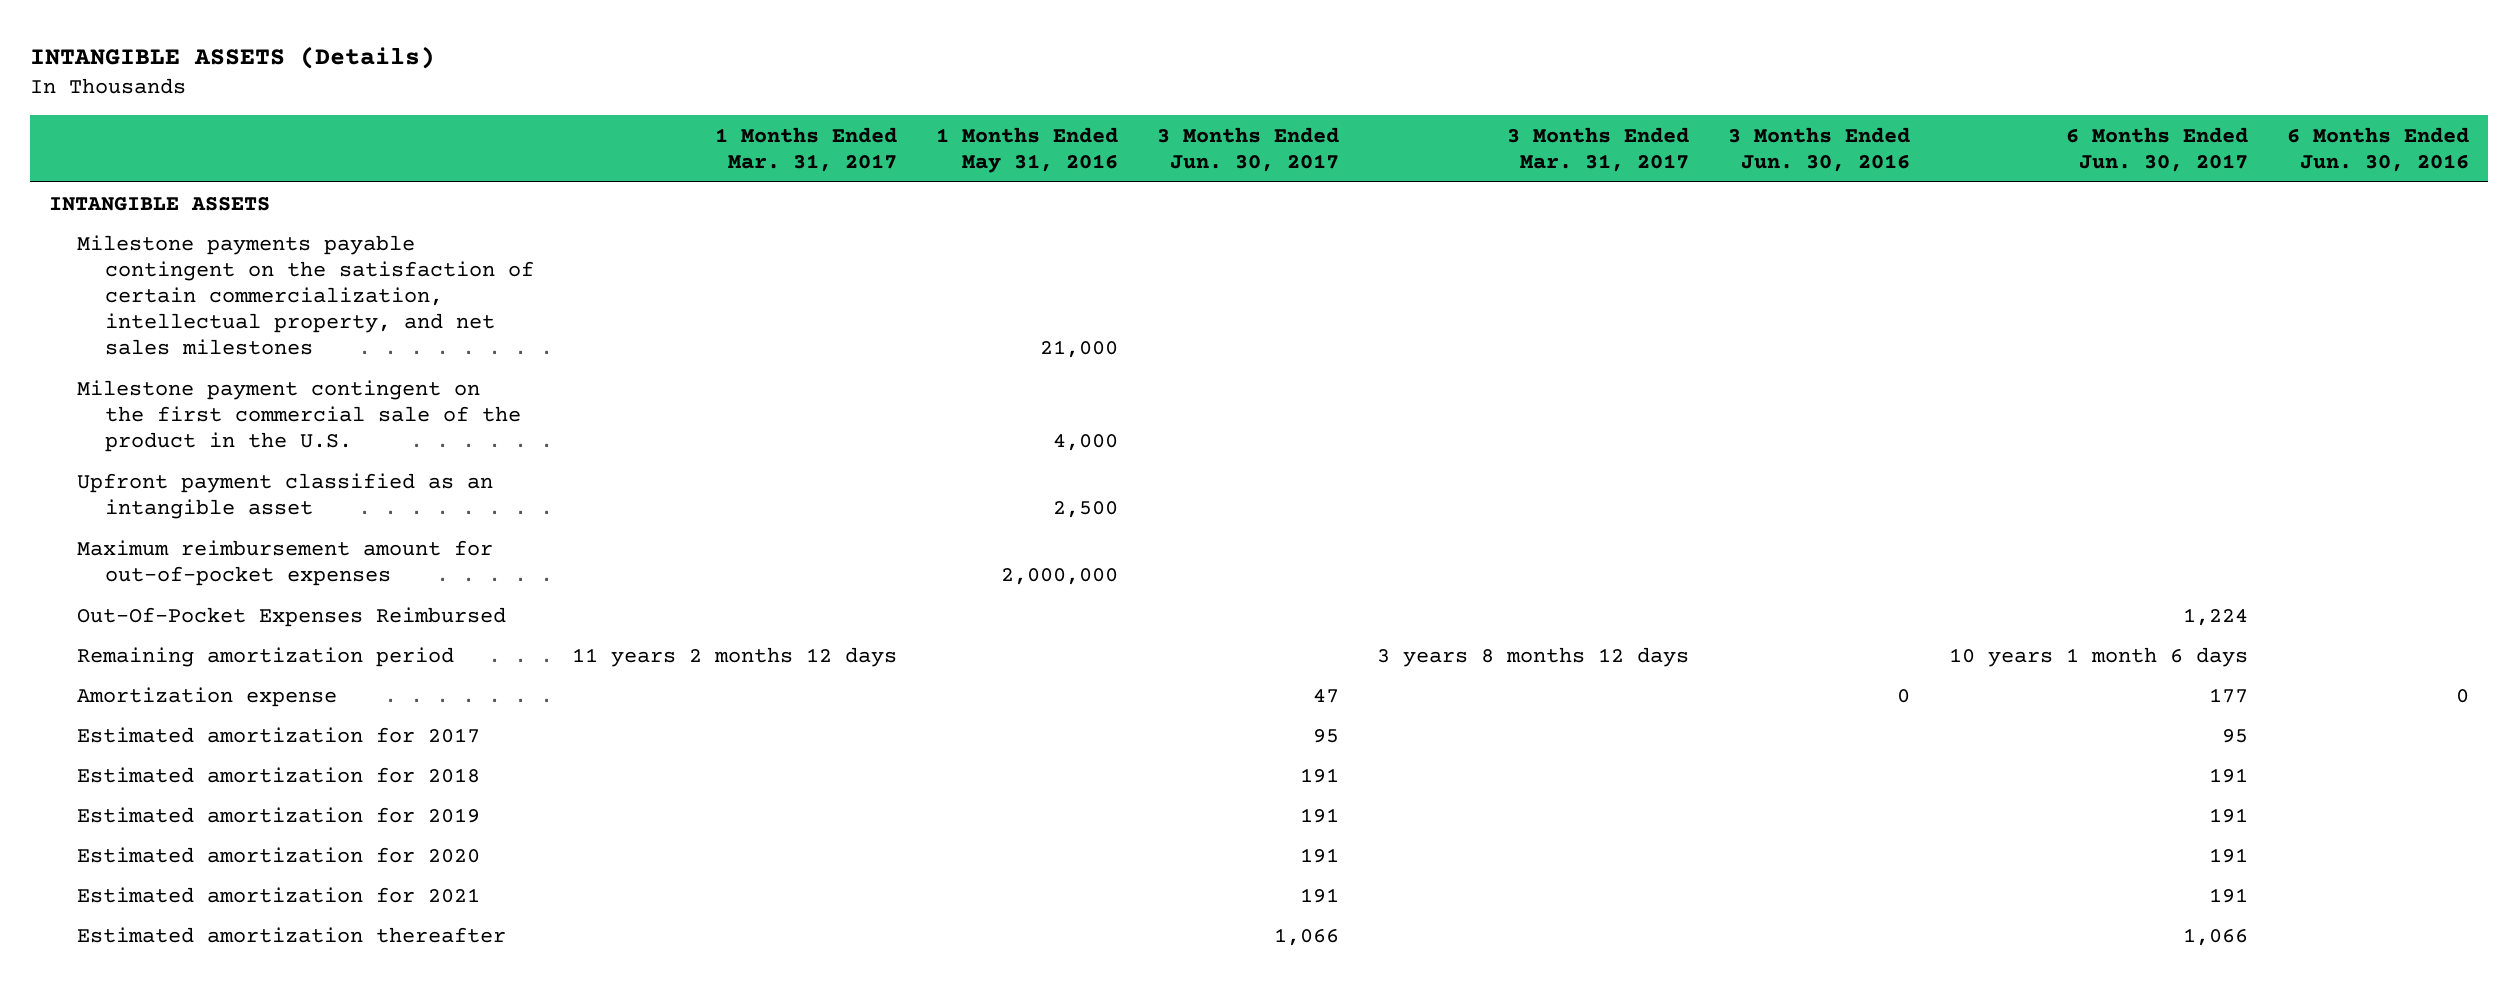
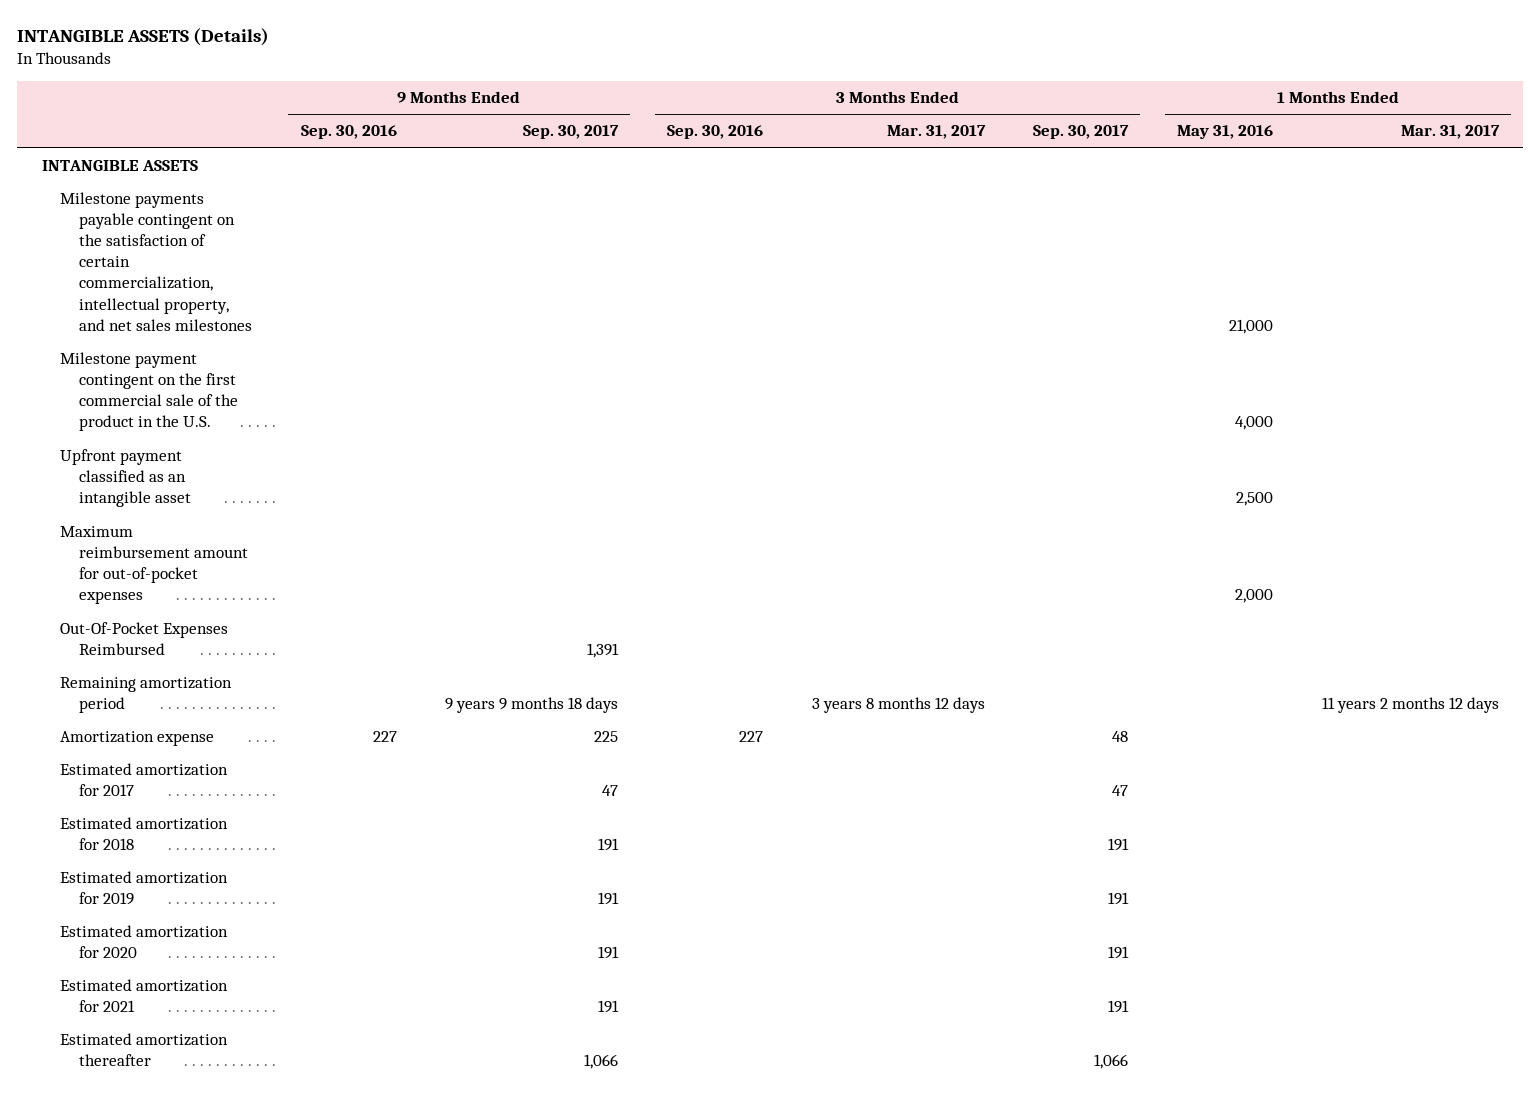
- | 1 Months Ended Mar. 31, 2017 | 1 Months Ended May 31, 2016 | 3 Months Ended Jun. 30, 2017 | 3 Months Ended Mar. 31, 2017 | 3 Months Ended Jun. 30, 2016 | 6 Months Ended Jun. 30, 2017 | 6 Months Ended Jun. 30, 2016
+ | 9 Months Ended Sep. 30, 2016 | 9 Months Ended Sep. 30, 2017 | 3 Months Ended Sep. 30, 2016 | 3 Months Ended Mar. 31, 2017 | 3 Months Ended Sep. 30, 2017 | 1 Months Ended May 31, 2016 | 1 Months Ended Mar. 31, 2017
- Maximum reimbursement amount for out-of-pocket expenses | | 2,000,000 | | | | |
+ Maximum reimbursement amount for out-of-pocket expenses | | | | | | 2,000 |

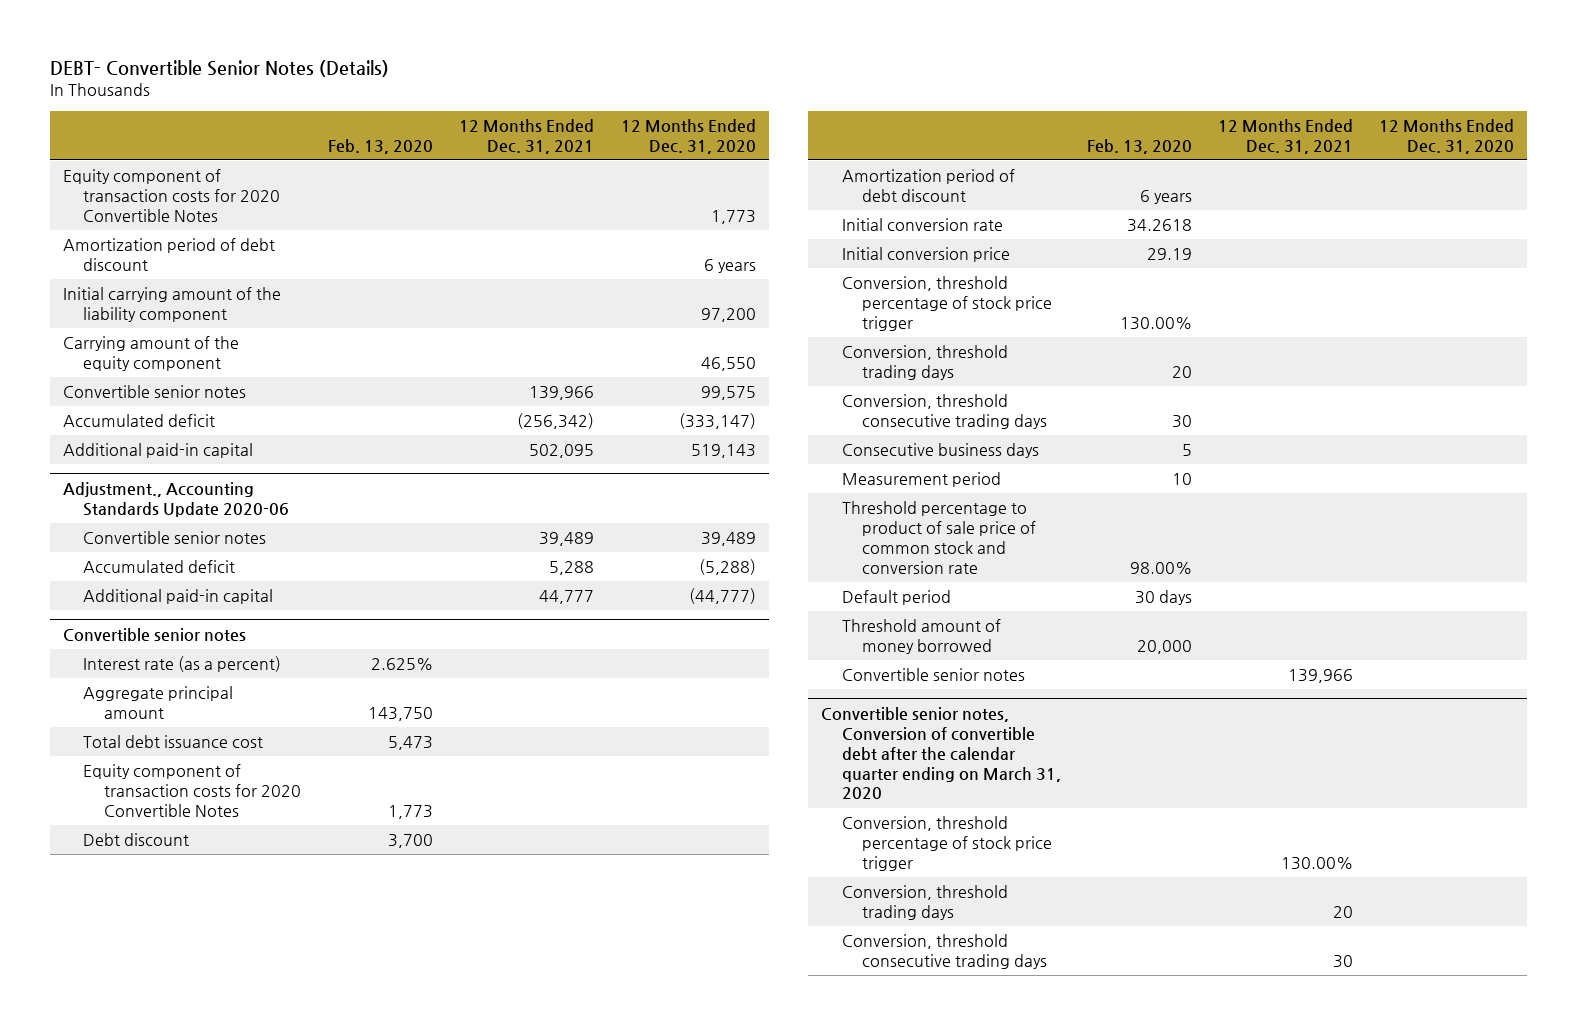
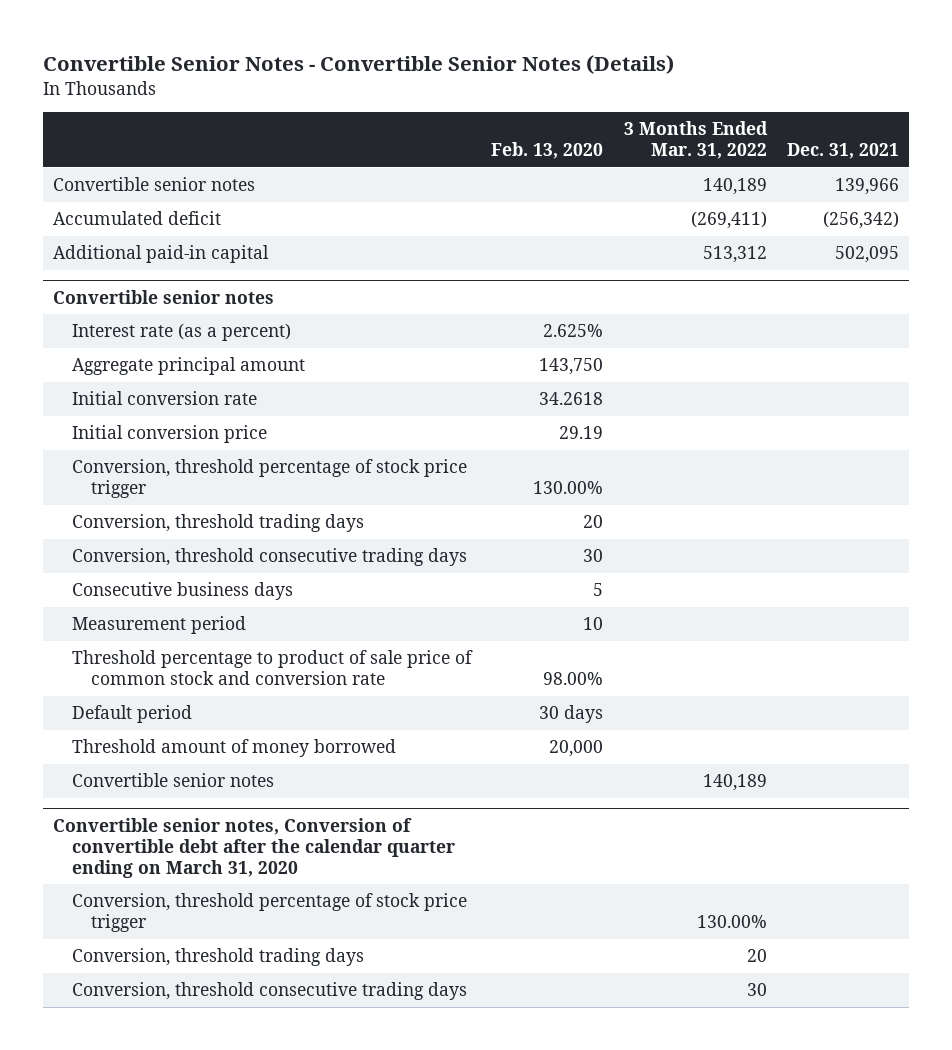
- DEBT- Convertible Senior Notes (Details)
+ Convertible Senior Notes - Convertible Senior Notes (Details)
- | Feb. 13, 2020 | 12 Months Ended Dec. 31, 2021 | 12 Months Ended Dec. 31, 2020
+ | Feb. 13, 2020 | 3 Months Ended Mar. 31, 2022 | Dec. 31, 2021
- Equity component of transaction costs for 2020 Convertible Notes | | | 1,773
- Amortization period of debt discount | | | 6 years
- Initial carrying amount of the liability component | | | 97,200
- Carrying amount of the equity component | | | 46,550
- Adjustment., Accounting Standards Update 2020-06
- Convertible senior notes | | 39,489 | 39,489
- Accumulated deficit | | 5,288 | (5,288)
- Additional paid-in capital | | 44,777 | (44,777)
@ Convertible senior notes
- Total debt issuance cost | 5,473 | |
- Equity component of transaction costs for 2020 Convertible Notes | 1,773 | |
- Debt discount | 3,700 | |
- Amortization period of debt discount | 6 years | |

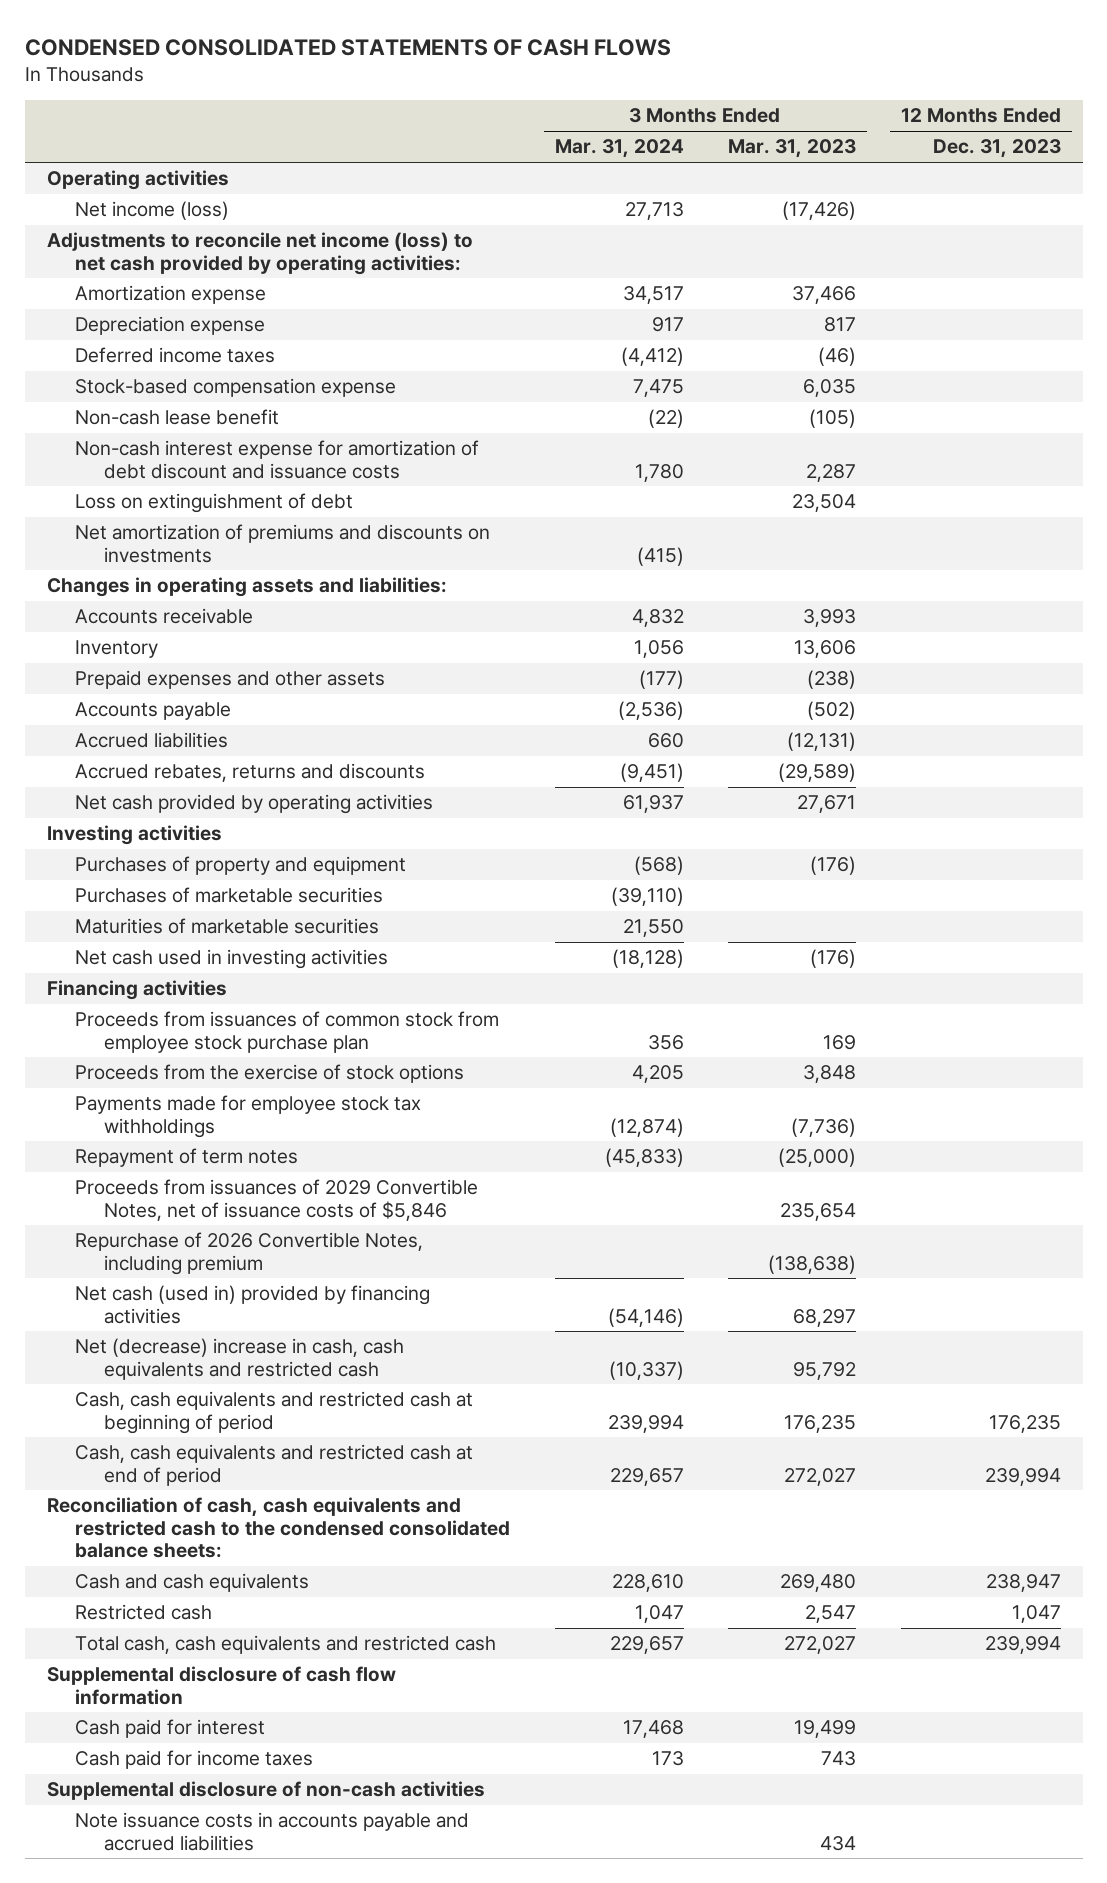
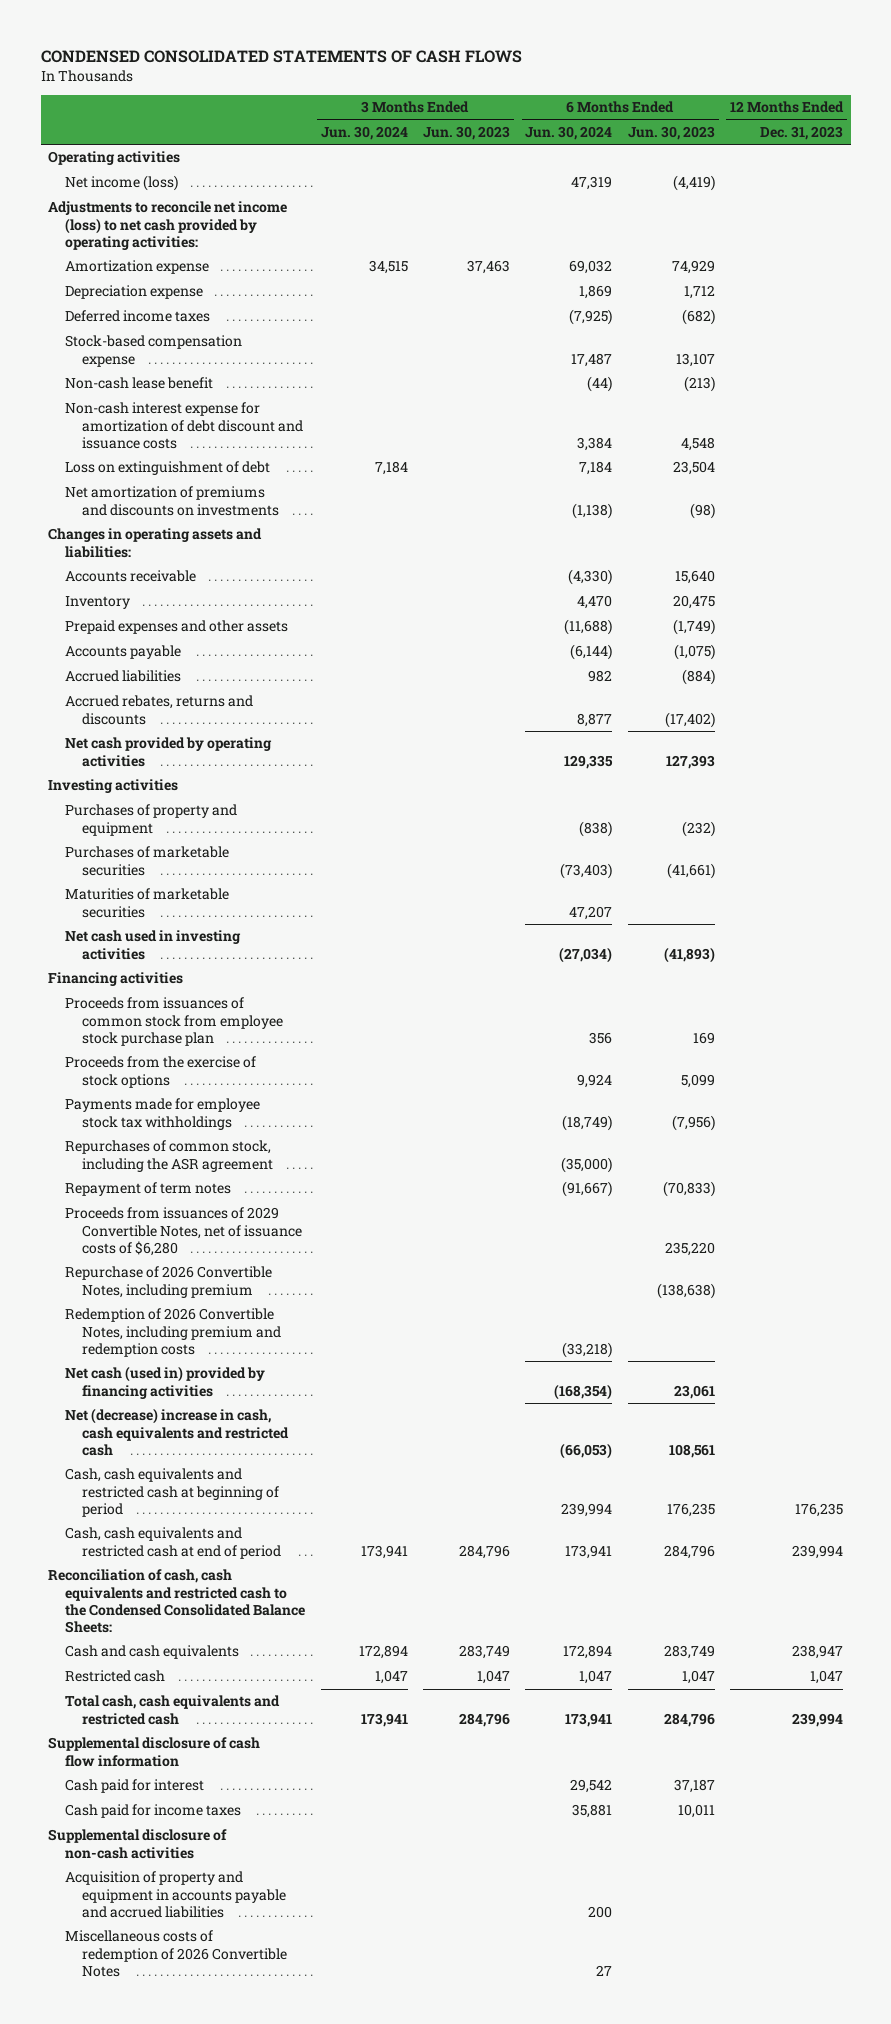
- | 3 Months Ended Mar. 31, 2024 | 3 Months Ended Mar. 31, 2023 | 12 Months Ended Dec. 31, 2023
+ | 3 Months Ended Jun. 30, 2024 | 3 Months Ended Jun. 30, 2023 | 6 Months Ended Jun. 30, 2024 | 6 Months Ended Jun. 30, 2023 | 12 Months Ended Dec. 31, 2023
+ Repurchases of common stock, including the ASR agreement | | | (35,000) | |
- Proceeds from issuances of 2029 Convertible Notes, net of issuance costs of $5,846 | | 235,654 |
+ Proceeds from issuances of 2029 Convertible Notes, net of issuance costs of $6,280 | | | | 235,220 |
+ Redemption of 2026 Convertible Notes, including premium and redemption costs | | | (33,218) | |
- Reconciliation of cash, cash equivalents and restricted cash to the condensed consolidated balance sheets:
+ Reconciliation of cash, cash equivalents and restricted cash to the Condensed Consolidated Balance Sheets:
- Note issuance costs in accounts payable and accrued liabilities | | 434 |
+ Acquisition of property and equipment in accounts payable and accrued liabilities | | | 200 | |
+ Miscellaneous costs of redemption of 2026 Convertible Notes | | | 27 | |

